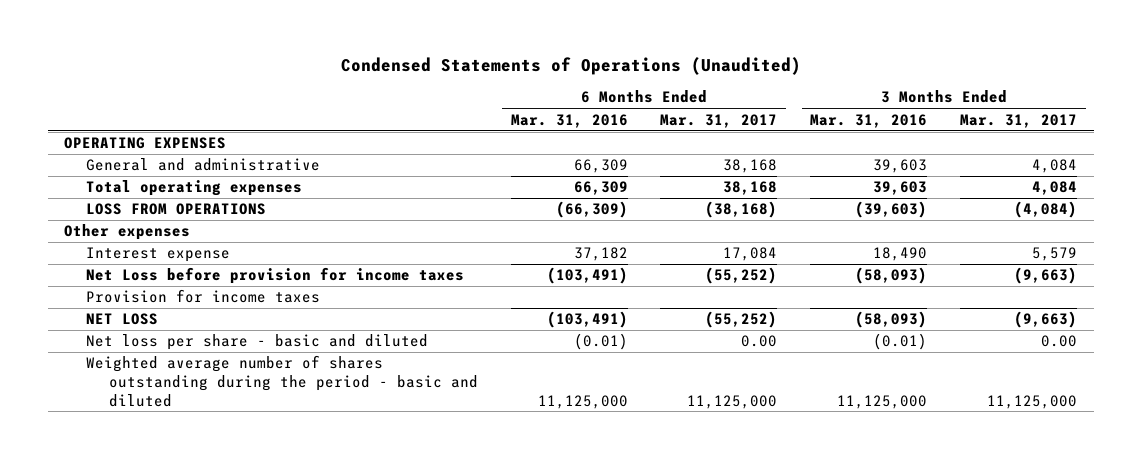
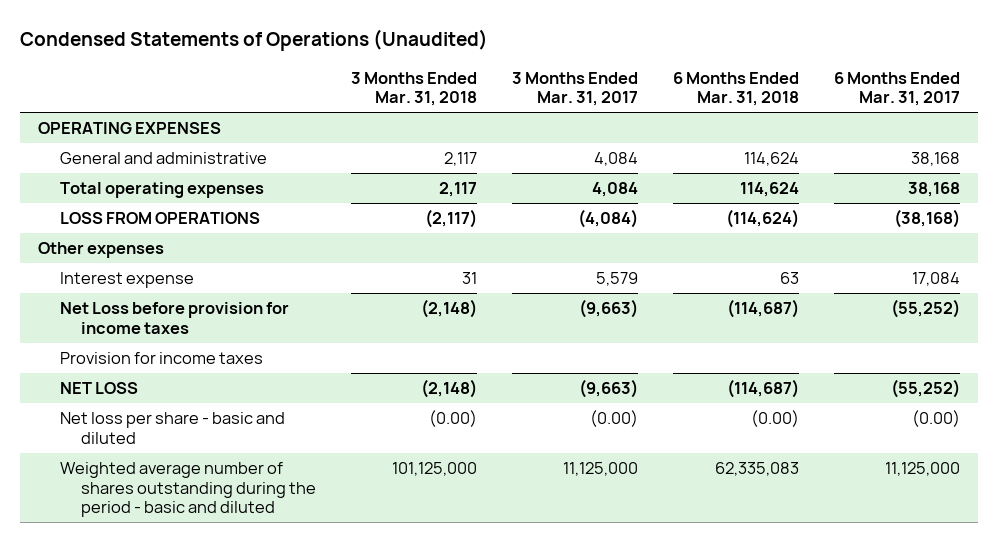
- | 6 Months Ended Mar. 31, 2016 | 6 Months Ended Mar. 31, 2017 | 3 Months Ended Mar. 31, 2016 | 3 Months Ended Mar. 31, 2017
+ | 3 Months Ended Mar. 31, 2018 | 3 Months Ended Mar. 31, 2017 | 6 Months Ended Mar. 31, 2018 | 6 Months Ended Mar. 31, 2017
- Net loss per share - basic and diluted | (0.01) | 0.00 | (0.01) | 0.00
+ Net loss per share - basic and diluted | (0.00) | (0.00) | (0.00) | (0.00)

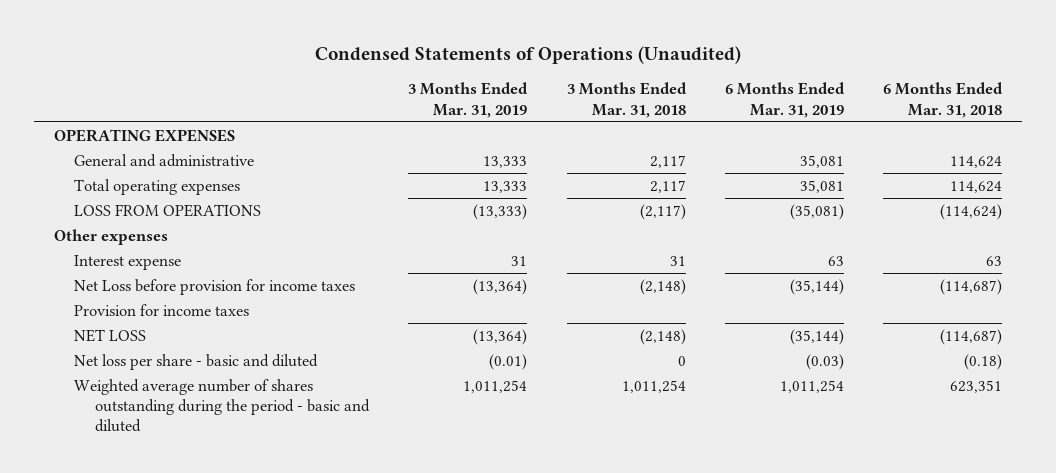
- | 3 Months Ended Mar. 31, 2018 | 3 Months Ended Mar. 31, 2017 | 6 Months Ended Mar. 31, 2018 | 6 Months Ended Mar. 31, 2017
+ | 3 Months Ended Mar. 31, 2019 | 3 Months Ended Mar. 31, 2018 | 6 Months Ended Mar. 31, 2019 | 6 Months Ended Mar. 31, 2018
- Net loss per share - basic and diluted | (0.00) | (0.00) | (0.00) | (0.00)
- Weighted average number of shares outstanding during the period - basic and diluted | 101,125,000 | 11,125,000 | 62,335,083 | 11,125,000
+ Net loss per share - basic and diluted | (0.01) | 0 | (0.03) | (0.18)
+ Weighted average number of shares outstanding during the period - basic and diluted | 1,011,254 | 1,011,254 | 1,011,254 | 623,351

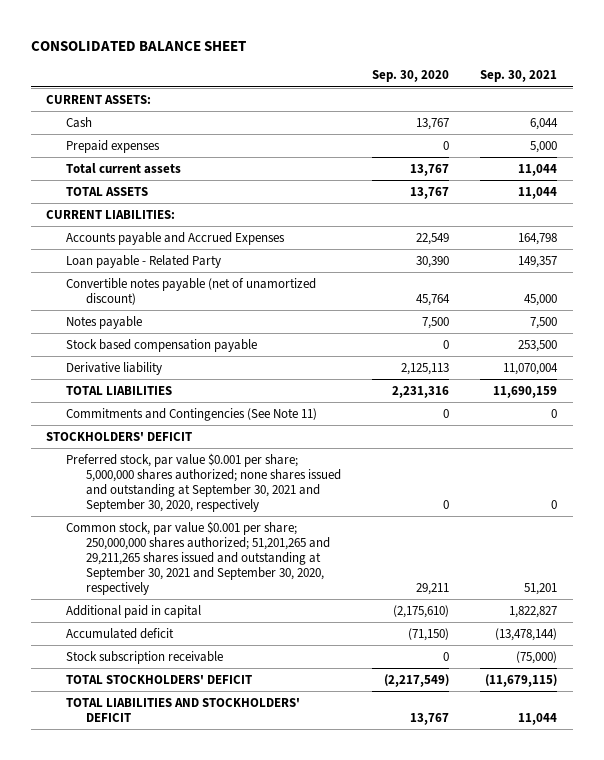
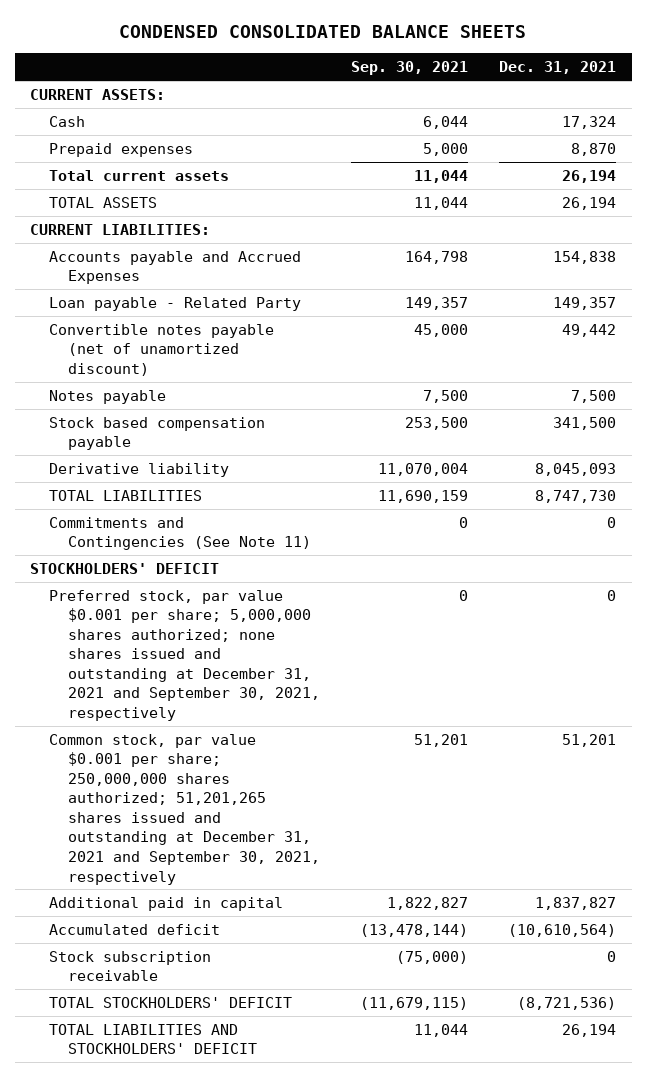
- CONSOLIDATED BALANCE SHEET
+ CONDENSED CONSOLIDATED BALANCE SHEETS
- | Sep. 30, 2020 | Sep. 30, 2021
+ | Sep. 30, 2021 | Dec. 31, 2021
- Preferred stock, par value $0.001 per share; 5,000,000 shares authorized; none shares issued and outstanding at September 30, 2021 and September 30, 2020, respectively | 0 | 0
- Common stock, par value $0.001 per share; 250,000,000 shares authorized; 51,201,265 and 29,211,265 shares issued and outstanding at September 30, 2021 and September 30, 2020, respectively | 29,211 | 51,201
+ Preferred stock, par value $0.001 per share; 5,000,000 shares authorized; none shares issued and outstanding at December 31, 2021 and September 30, 2021, respectively | 0 | 0
+ Common stock, par value $0.001 per share; 250,000,000 shares authorized; 51,201,265 shares issued and outstanding at December 31, 2021 and September 30, 2021, respectively | 51,201 | 51,201

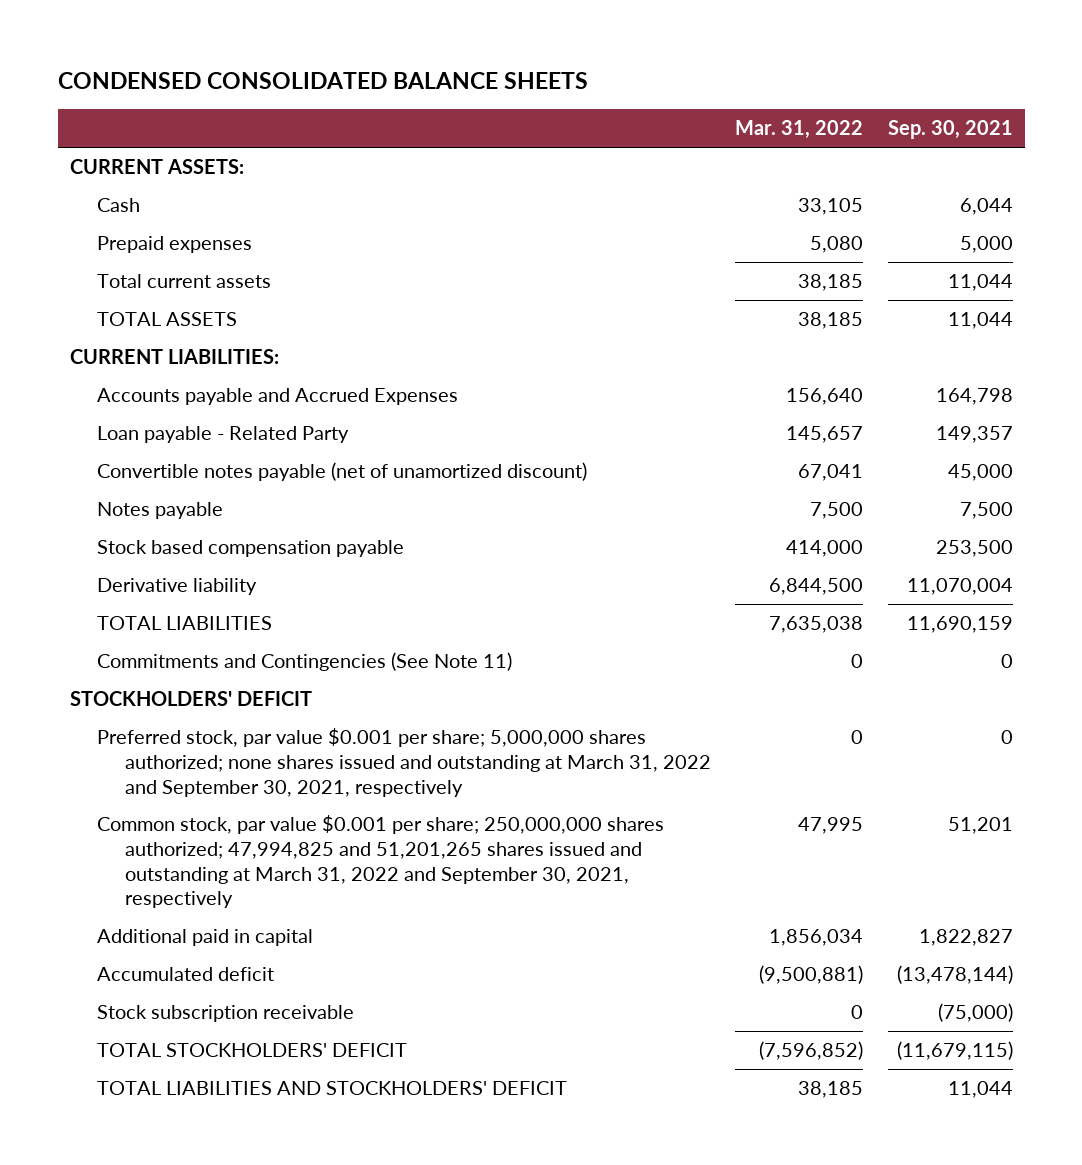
- | Sep. 30, 2021 | Dec. 31, 2021
+ | Mar. 31, 2022 | Sep. 30, 2021
- Preferred stock, par value $0.001 per share; 5,000,000 shares authorized; none shares issued and outstanding at December 31, 2021 and September 30, 2021, respectively | 0 | 0
- Common stock, par value $0.001 per share; 250,000,000 shares authorized; 51,201,265 shares issued and outstanding at December 31, 2021 and September 30, 2021, respectively | 51,201 | 51,201
+ Preferred stock, par value $0.001 per share; 5,000,000 shares authorized; none shares issued and outstanding at March 31, 2022 and September 30, 2021, respectively | 0 | 0
+ Common stock, par value $0.001 per share; 250,000,000 shares authorized; 47,994,825 and 51,201,265 shares issued and outstanding at March 31, 2022 and September 30, 2021, respectively | 47,995 | 51,201

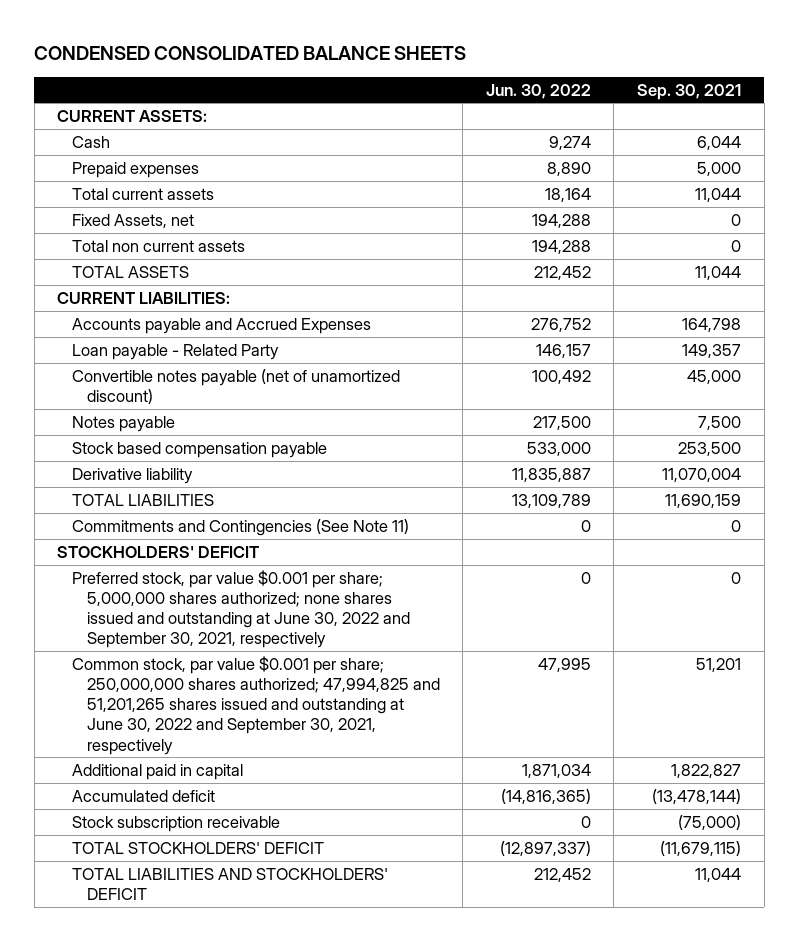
- | Mar. 31, 2022 | Sep. 30, 2021
+ | Jun. 30, 2022 | Sep. 30, 2021
+ Fixed Assets, net | 194,288 | 0
+ Total non current assets | 194,288 | 0
- Preferred stock, par value $0.001 per share; 5,000,000 shares authorized; none shares issued and outstanding at March 31, 2022 and September 30, 2021, respectively | 0 | 0
- Common stock, par value $0.001 per share; 250,000,000 shares authorized; 47,994,825 and 51,201,265 shares issued and outstanding at March 31, 2022 and September 30, 2021, respectively | 47,995 | 51,201
+ Preferred stock, par value $0.001 per share; 5,000,000 shares authorized; none shares issued and outstanding at June 30, 2022 and September 30, 2021, respectively | 0 | 0
+ Common stock, par value $0.001 per share; 250,000,000 shares authorized; 47,994,825 and 51,201,265 shares issued and outstanding at June 30, 2022 and September 30, 2021, respectively | 47,995 | 51,201

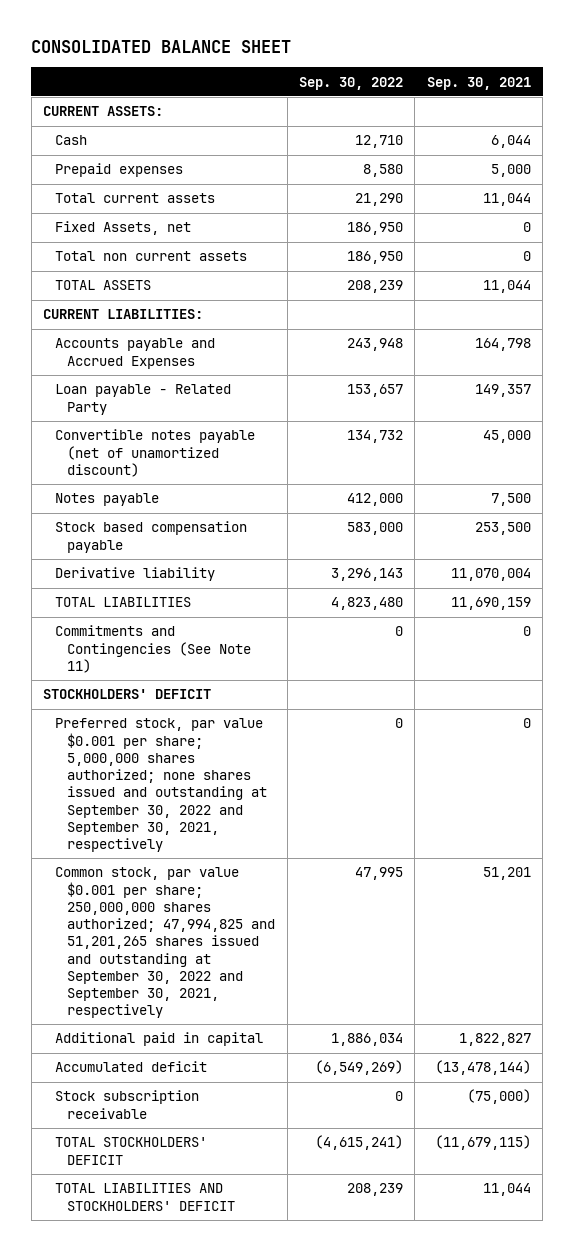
- CONDENSED CONSOLIDATED BALANCE SHEETS
+ CONSOLIDATED BALANCE SHEET
- | Jun. 30, 2022 | Sep. 30, 2021
+ | Sep. 30, 2022 | Sep. 30, 2021
- Preferred stock, par value $0.001 per share; 5,000,000 shares authorized; none shares issued and outstanding at June 30, 2022 and September 30, 2021, respectively | 0 | 0
- Common stock, par value $0.001 per share; 250,000,000 shares authorized; 47,994,825 and 51,201,265 shares issued and outstanding at June 30, 2022 and September 30, 2021, respectively | 47,995 | 51,201
+ Preferred stock, par value $0.001 per share; 5,000,000 shares authorized; none shares issued and outstanding at September 30, 2022 and September 30, 2021, respectively | 0 | 0
+ Common stock, par value $0.001 per share; 250,000,000 shares authorized; 47,994,825 and 51,201,265 shares issued and outstanding at September 30, 2022 and September 30, 2021, respectively | 47,995 | 51,201

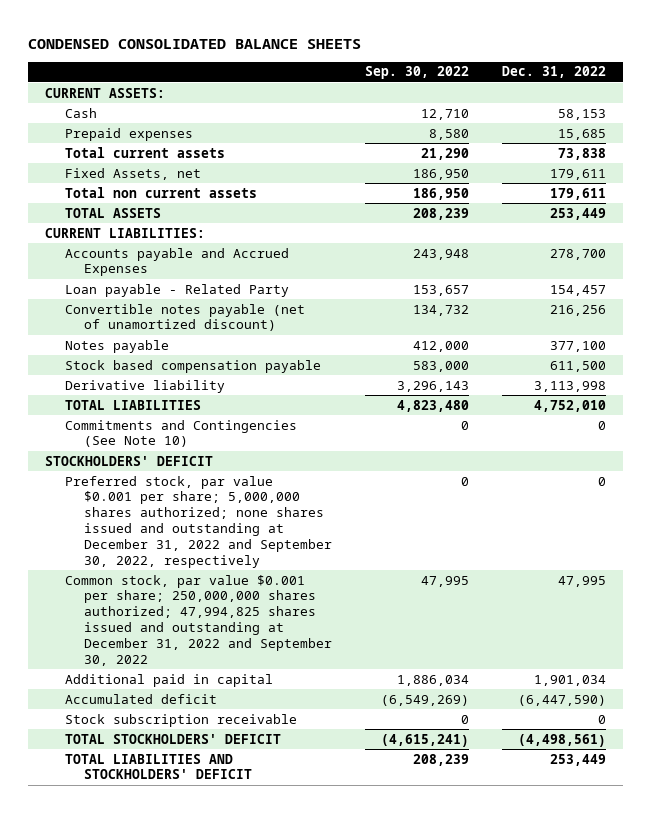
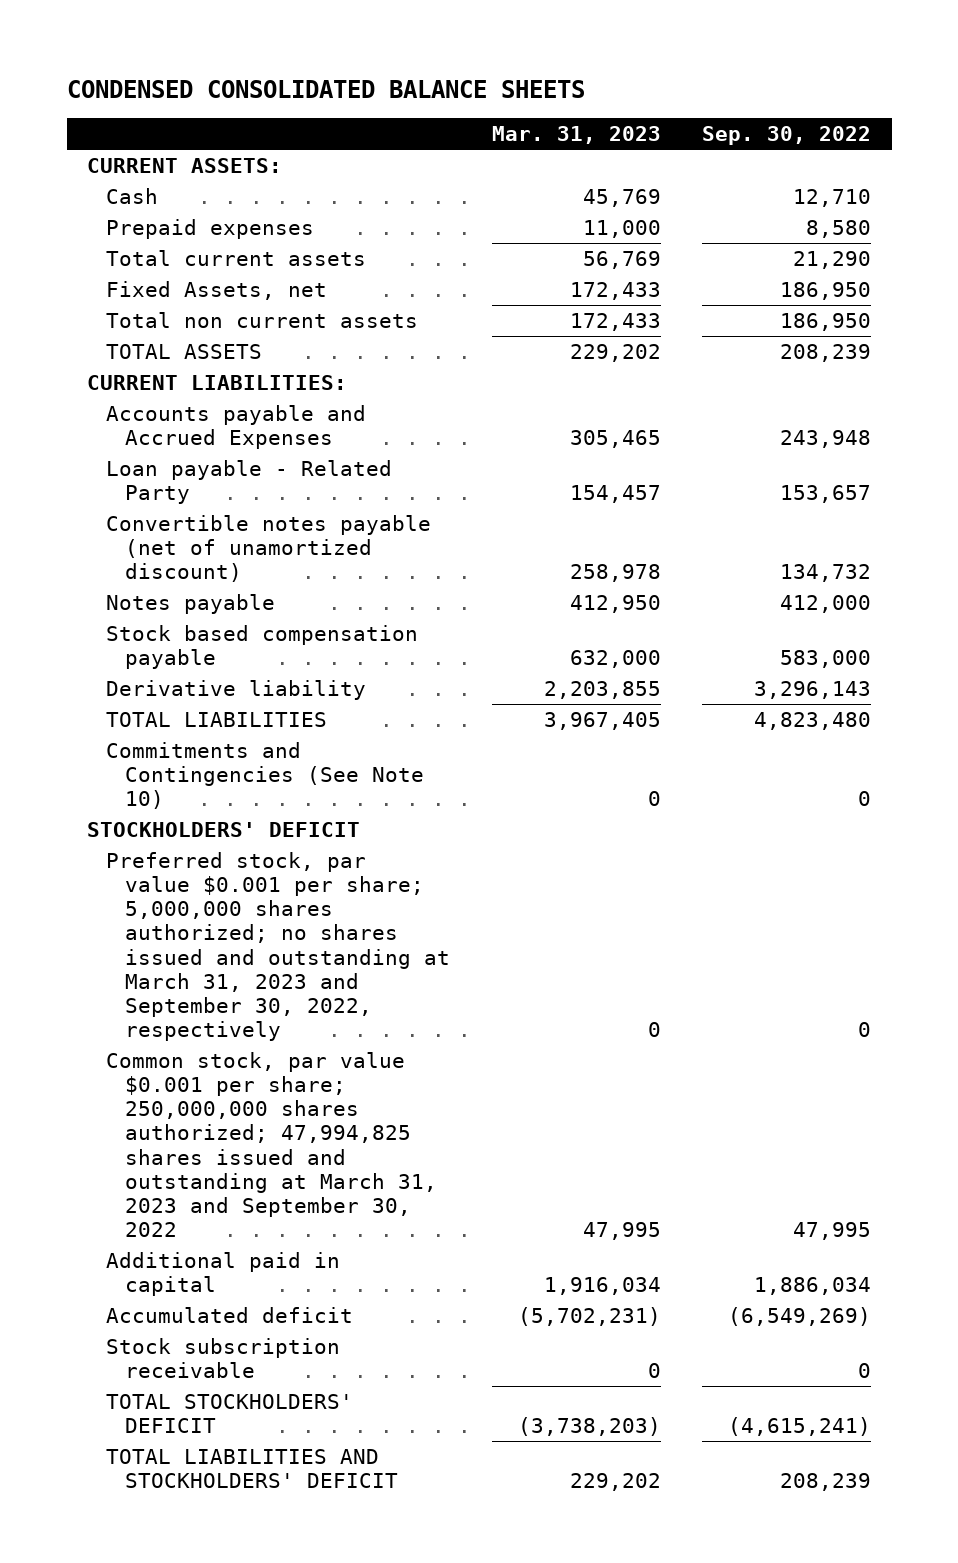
- | Sep. 30, 2022 | Dec. 31, 2022
+ | Mar. 31, 2023 | Sep. 30, 2022
- Preferred stock, par value $0.001 per share; 5,000,000 shares authorized; none shares issued and outstanding at December 31, 2022 and September 30, 2022, respectively | 0 | 0
- Common stock, par value $0.001 per share; 250,000,000 shares authorized; 47,994,825 shares issued and outstanding at December 31, 2022 and September 30, 2022 | 47,995 | 47,995
+ Preferred stock, par value $0.001 per share; 5,000,000 shares authorized; no shares issued and outstanding at March 31, 2023 and September 30, 2022, respectively | 0 | 0
+ Common stock, par value $0.001 per share; 250,000,000 shares authorized; 47,994,825 shares issued and outstanding at March 31, 2023 and September 30, 2022 | 47,995 | 47,995

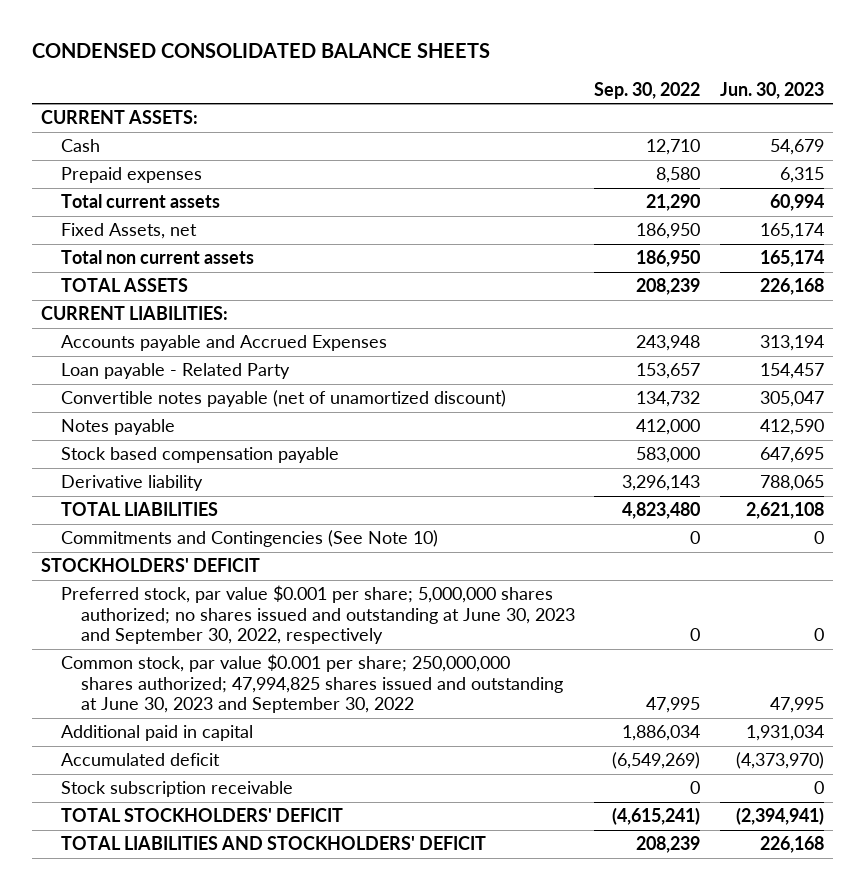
- | Mar. 31, 2023 | Sep. 30, 2022
+ | Sep. 30, 2022 | Jun. 30, 2023
- Preferred stock, par value $0.001 per share; 5,000,000 shares authorized; no shares issued and outstanding at March 31, 2023 and September 30, 2022, respectively | 0 | 0
- Common stock, par value $0.001 per share; 250,000,000 shares authorized; 47,994,825 shares issued and outstanding at March 31, 2023 and September 30, 2022 | 47,995 | 47,995
+ Preferred stock, par value $0.001 per share; 5,000,000 shares authorized; no shares issued and outstanding at June 30, 2023 and September 30, 2022, respectively | 0 | 0
+ Common stock, par value $0.001 per share; 250,000,000 shares authorized; 47,994,825 shares issued and outstanding at June 30, 2023 and September 30, 2022 | 47,995 | 47,995

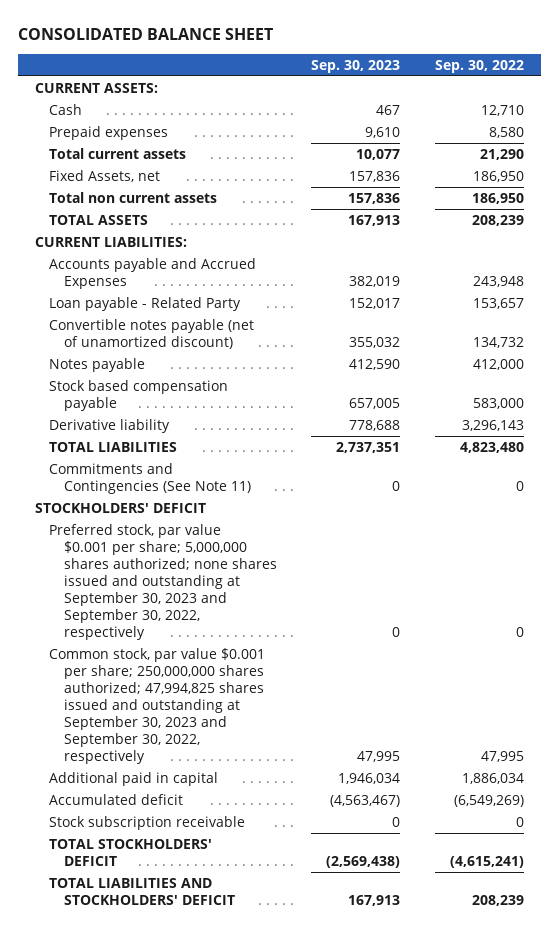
- CONDENSED CONSOLIDATED BALANCE SHEETS
+ CONSOLIDATED BALANCE SHEET
- | Sep. 30, 2022 | Jun. 30, 2023
+ | Sep. 30, 2023 | Sep. 30, 2022
- Commitments and Contingencies (See Note 10) | 0 | 0
+ Commitments and Contingencies (See Note 11) | 0 | 0
- Preferred stock, par value $0.001 per share; 5,000,000 shares authorized; no shares issued and outstanding at June 30, 2023 and September 30, 2022, respectively | 0 | 0
- Common stock, par value $0.001 per share; 250,000,000 shares authorized; 47,994,825 shares issued and outstanding at June 30, 2023 and September 30, 2022 | 47,995 | 47,995
+ Preferred stock, par value $0.001 per share; 5,000,000 shares authorized; none shares issued and outstanding at September 30, 2023 and September 30, 2022, respectively | 0 | 0
+ Common stock, par value $0.001 per share; 250,000,000 shares authorized; 47,994,825 shares issued and outstanding at September 30, 2023 and September 30, 2022, respectively | 47,995 | 47,995

